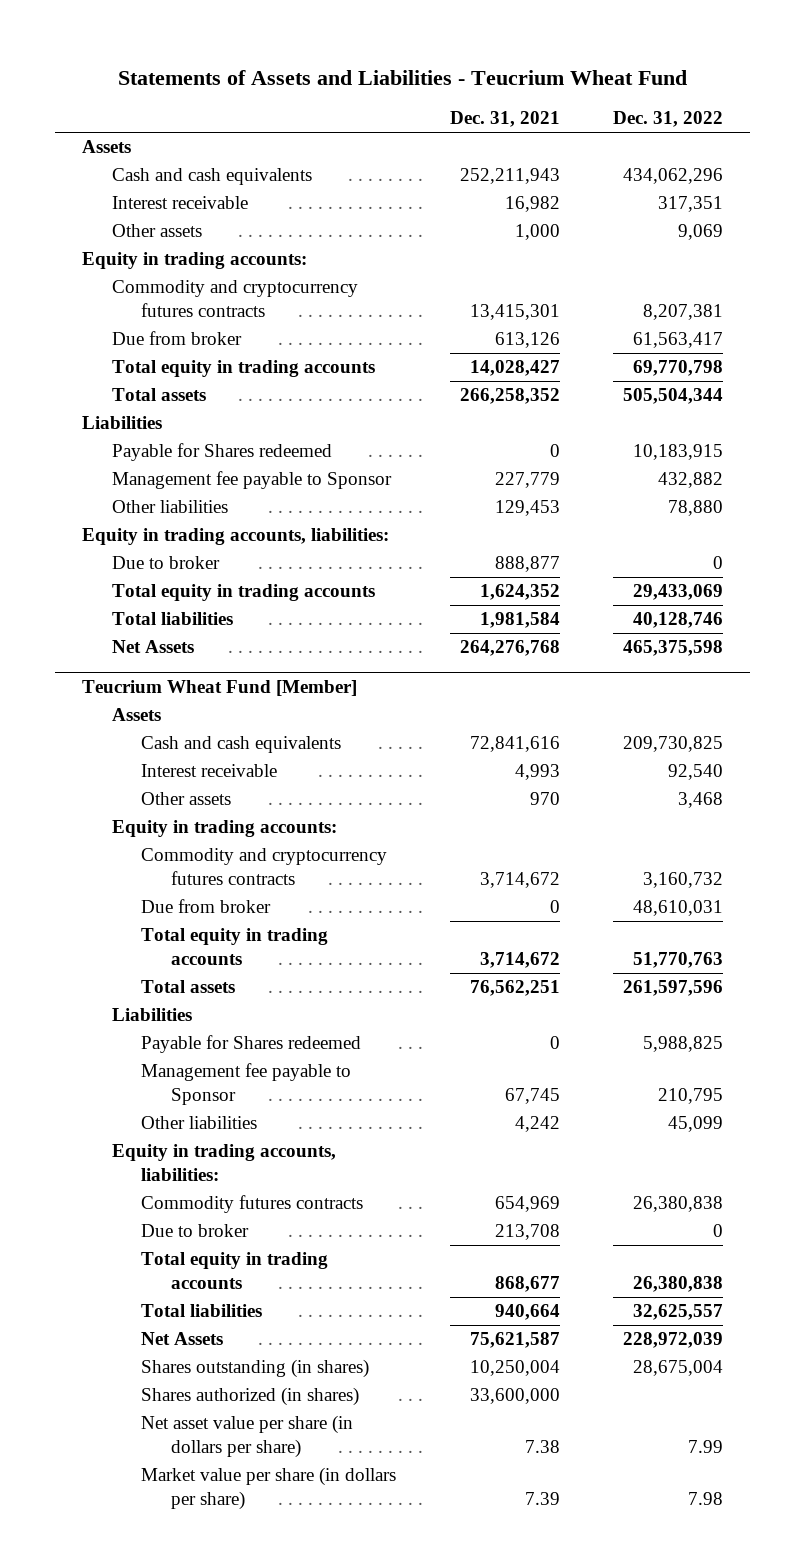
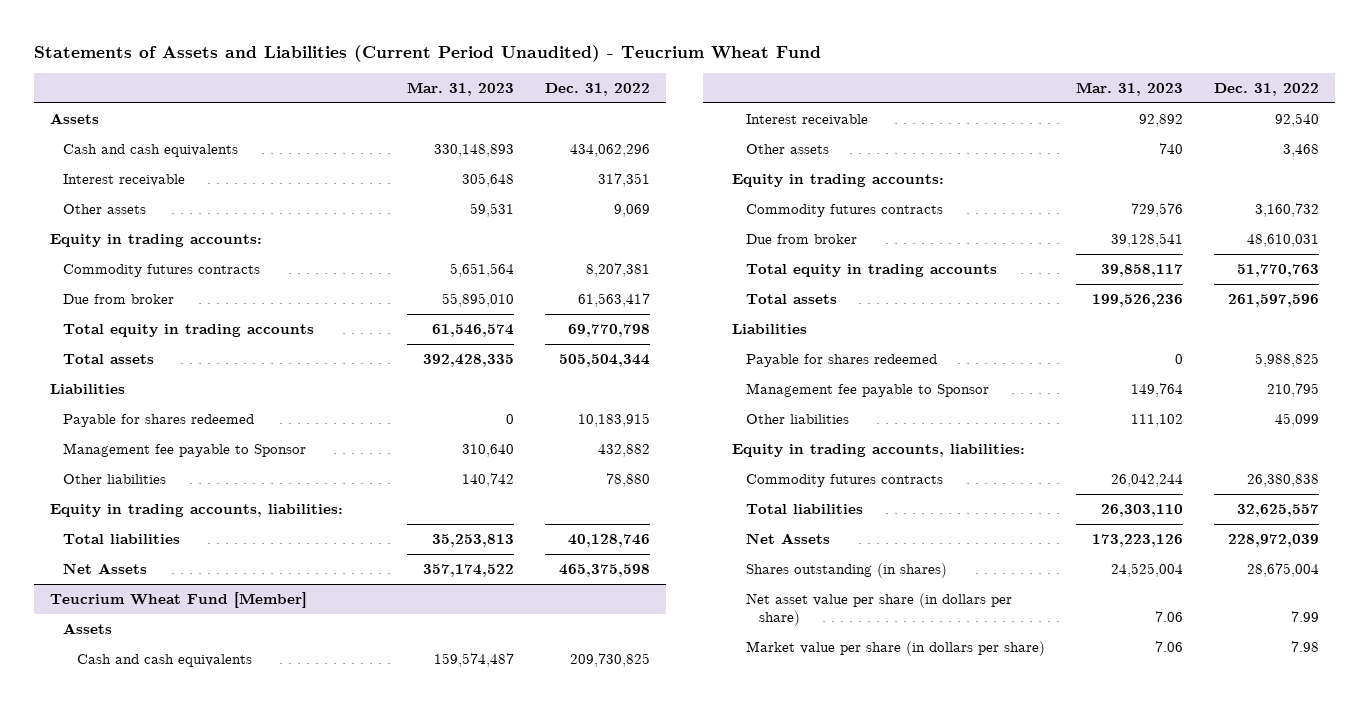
- Statements of Assets and Liabilities - Teucrium Wheat Fund
+ Statements of Assets and Liabilities (Current Period Unaudited) - Teucrium Wheat Fund
- | Dec. 31, 2021 | Dec. 31, 2022
+ | Mar. 31, 2023 | Dec. 31, 2022
- Commodity and cryptocurrency futures contracts | 13,415,301 | 8,207,381
+ Commodity futures contracts | 5,651,564 | 8,207,381
- Payable for Shares redeemed | 0 | 10,183,915
+ Payable for shares redeemed | 0 | 10,183,915
- Due to broker | 888,877 | 0
- Total equity in trading accounts | 1,624,352 | 29,433,069
@ Teucrium Wheat Fund [Member]
- Commodity and cryptocurrency futures contracts | 3,714,672 | 3,160,732
+ Commodity futures contracts | 729,576 | 3,160,732
- Payable for Shares redeemed | 0 | 5,988,825
+ Payable for shares redeemed | 0 | 5,988,825
- Due to broker | 213,708 | 0
- Total equity in trading accounts | 868,677 | 26,380,838
- Shares authorized (in shares) | 33,600,000 |

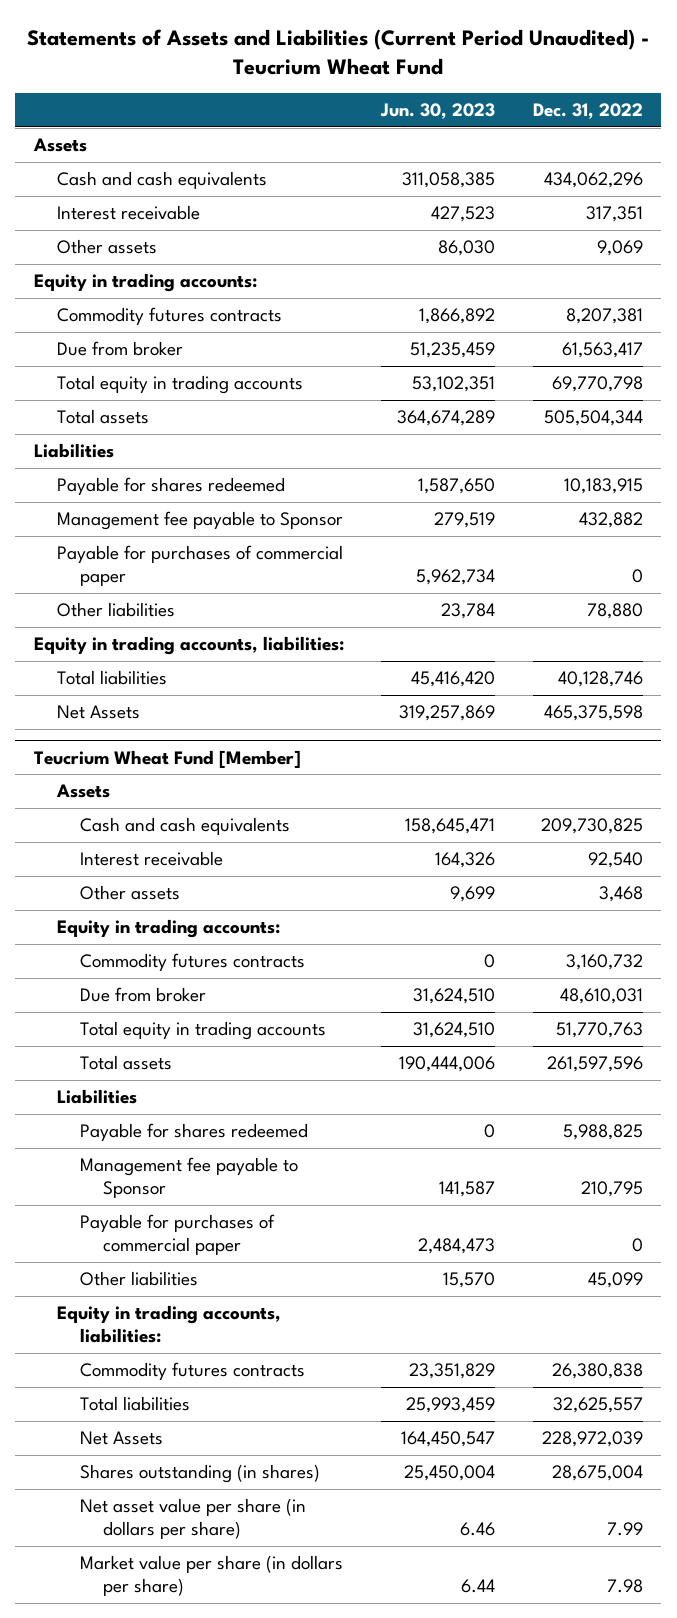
- | Mar. 31, 2023 | Dec. 31, 2022
+ | Jun. 30, 2023 | Dec. 31, 2022
+ Payable for purchases of commercial paper | 5,962,734 | 0
@ Teucrium Wheat Fund [Member]
+ Payable for purchases of commercial paper | 2,484,473 | 0

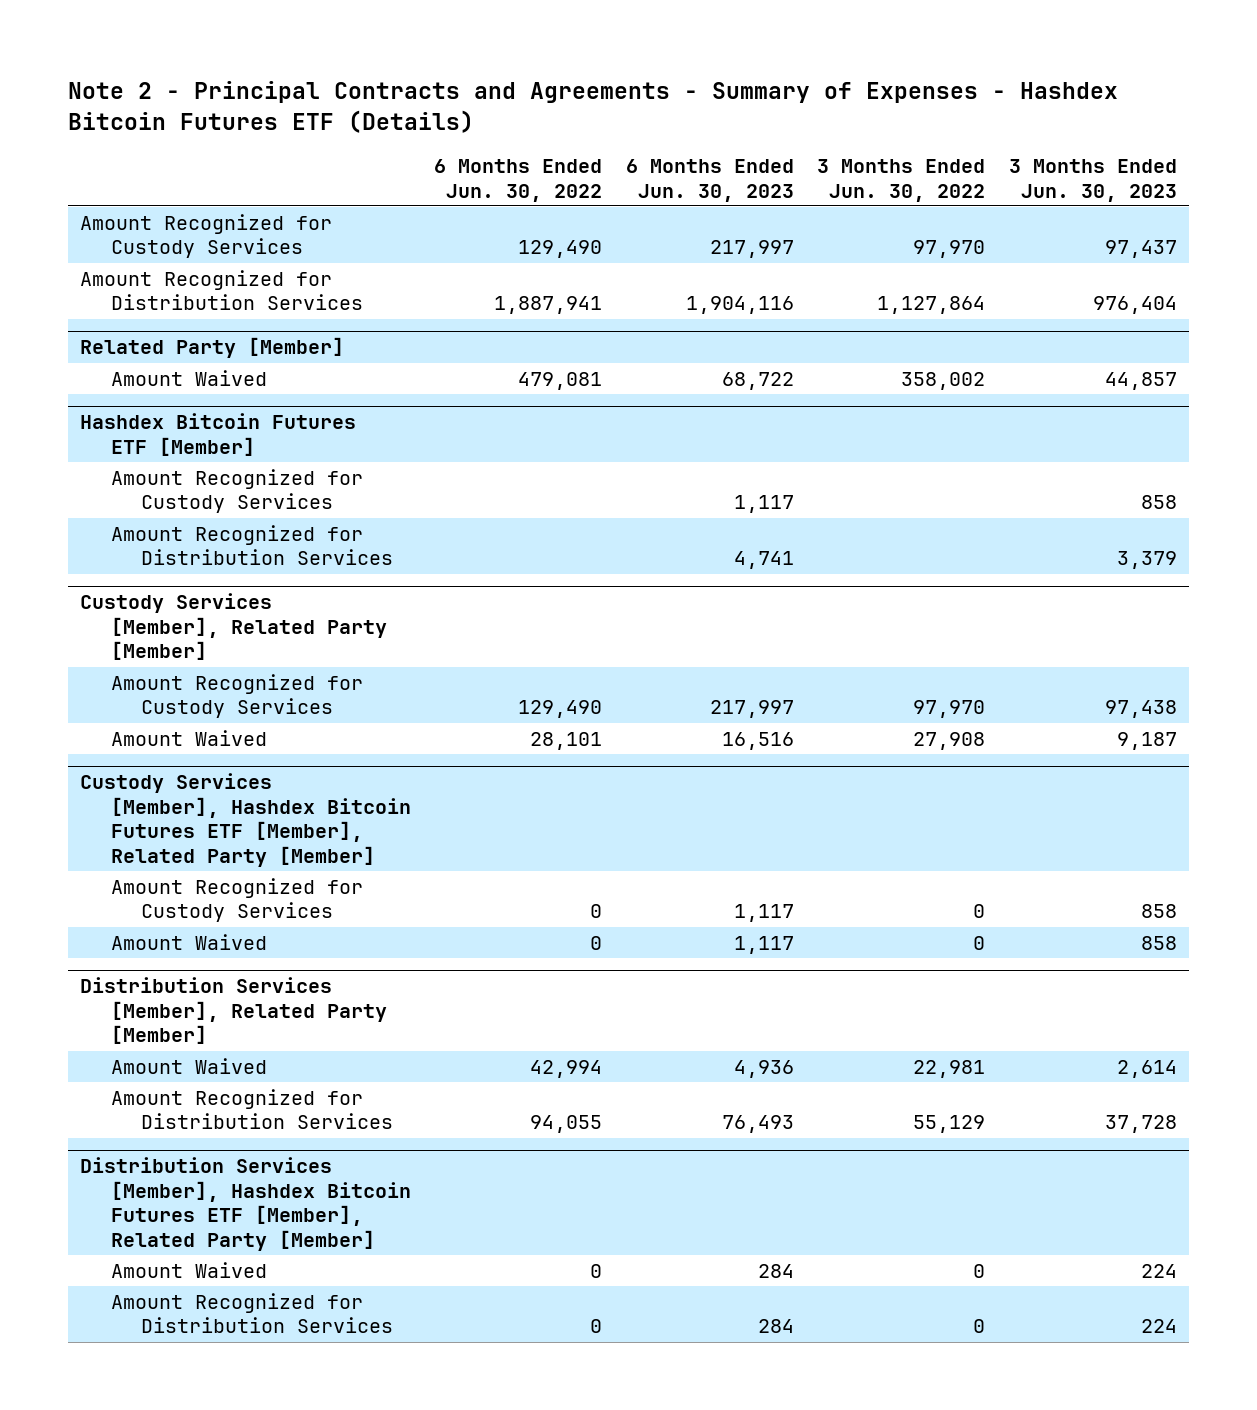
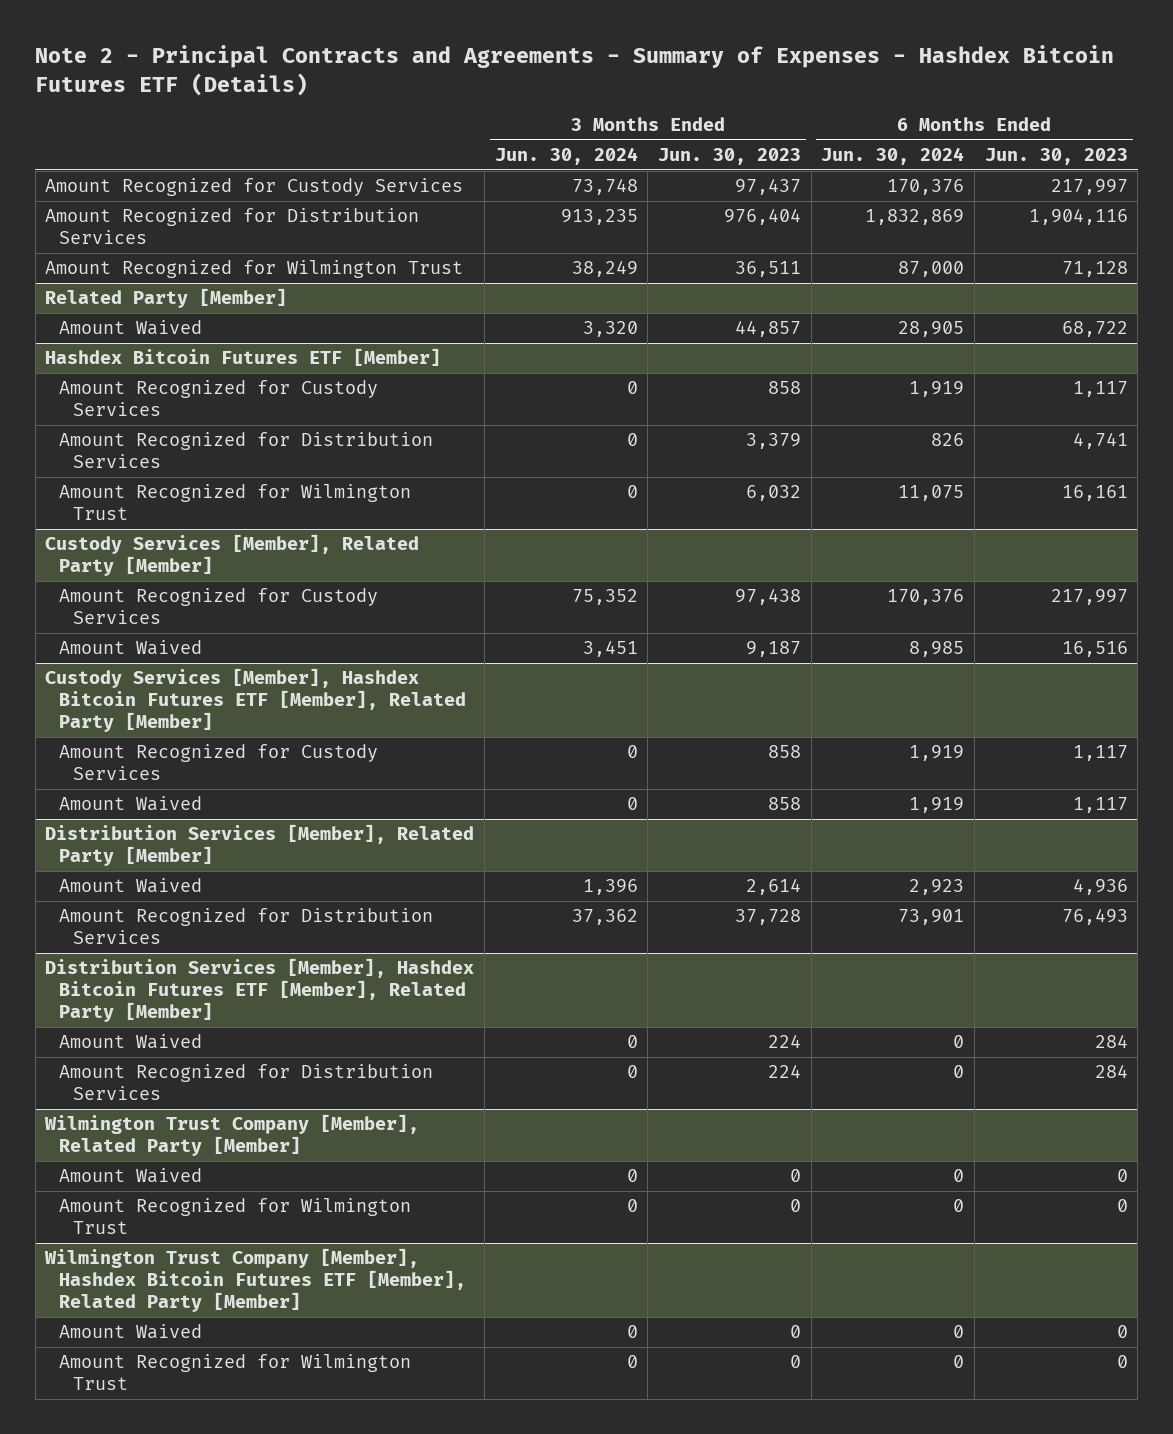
- | 6 Months Ended Jun. 30, 2022 | 6 Months Ended Jun. 30, 2023 | 3 Months Ended Jun. 30, 2022 | 3 Months Ended Jun. 30, 2023
+ | 3 Months Ended Jun. 30, 2024 | 3 Months Ended Jun. 30, 2023 | 6 Months Ended Jun. 30, 2024 | 6 Months Ended Jun. 30, 2023
+ Amount Recognized for Wilmington Trust | 38,249 | 36,511 | 87,000 | 71,128
@ Hashdex Bitcoin Futures ETF [Member]
+ Amount Recognized for Wilmington Trust | 0 | 6,032 | 11,075 | 16,161
+ Wilmington Trust Company [Member], Related Party [Member]
+ Amount Waived | 0 | 0 | 0 | 0
+ Amount Recognized for Wilmington Trust | 0 | 0 | 0 | 0
+ Wilmington Trust Company [Member], Hashdex Bitcoin Futures ETF [Member], Related Party [Member]
+ Amount Waived | 0 | 0 | 0 | 0
+ Amount Recognized for Wilmington Trust | 0 | 0 | 0 | 0

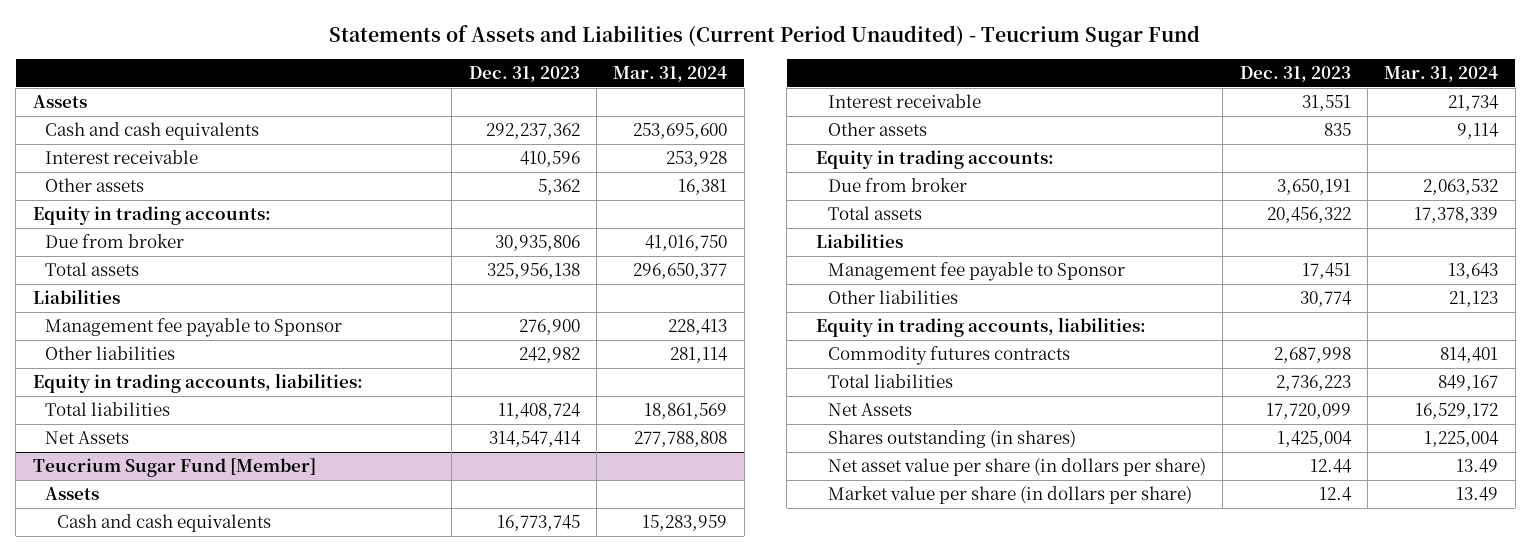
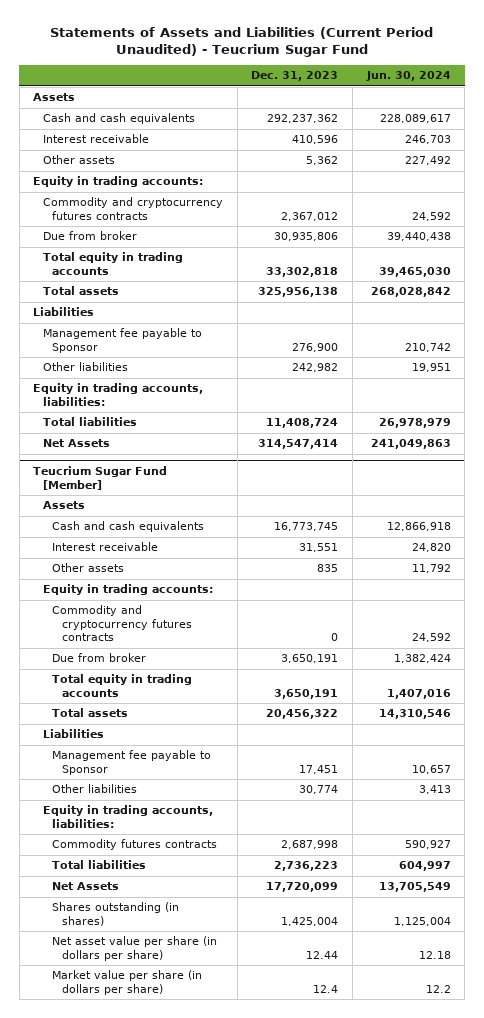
- | Dec. 31, 2023 | Mar. 31, 2024
+ | Dec. 31, 2023 | Jun. 30, 2024
+ Commodity and cryptocurrency futures contracts | 2,367,012 | 24,592
+ Total equity in trading accounts | 33,302,818 | 39,465,030
@ Teucrium Sugar Fund [Member]
+ Commodity and cryptocurrency futures contracts | 0 | 24,592
+ Total equity in trading accounts | 3,650,191 | 1,407,016

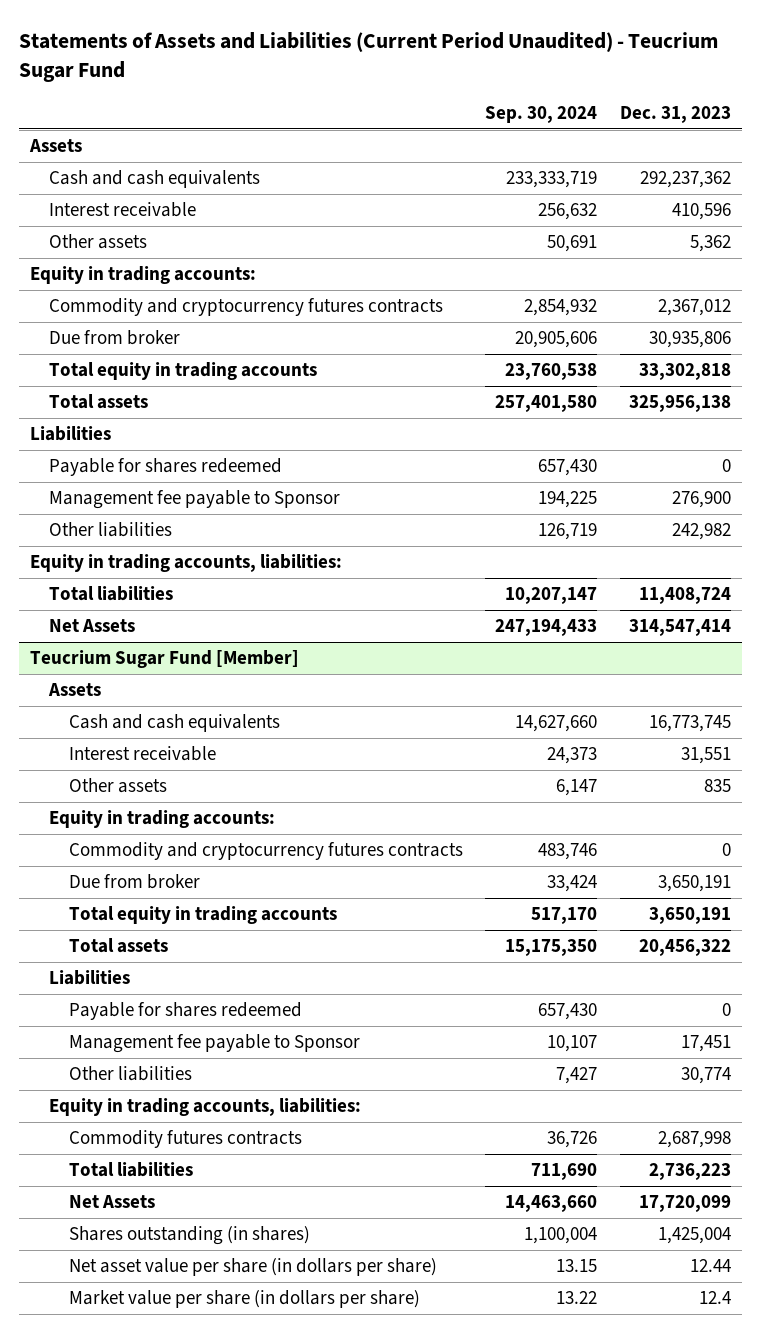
- | Dec. 31, 2023 | Jun. 30, 2024
+ | Sep. 30, 2024 | Dec. 31, 2023
+ Payable for shares redeemed | 657,430 | 0
@ Teucrium Sugar Fund [Member]
+ Payable for shares redeemed | 657,430 | 0

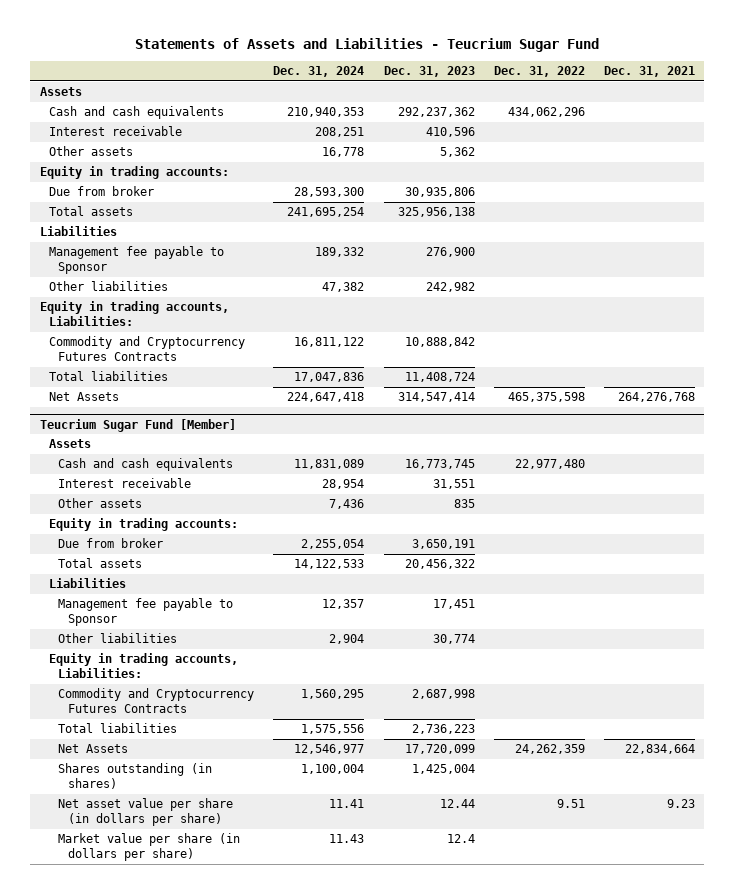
- Statements of Assets and Liabilities (Current Period Unaudited) - Teucrium Sugar Fund
+ Statements of Assets and Liabilities - Teucrium Sugar Fund
- | Sep. 30, 2024 | Dec. 31, 2023
+ | Dec. 31, 2024 | Dec. 31, 2023 | Dec. 31, 2022 | Dec. 31, 2021
- Commodity and cryptocurrency futures contracts | 2,854,932 | 2,367,012
- Total equity in trading accounts | 23,760,538 | 33,302,818
- Payable for shares redeemed | 657,430 | 0
- Equity in trading accounts, liabilities:
+ Equity in trading accounts, Liabilities:
+ Commodity and Cryptocurrency Futures Contracts | 16,811,122 | 10,888,842 | |
@ Teucrium Sugar Fund [Member]
- Commodity and cryptocurrency futures contracts | 483,746 | 0
- Total equity in trading accounts | 517,170 | 3,650,191
- Payable for shares redeemed | 657,430 | 0
- Equity in trading accounts, liabilities:
- Commodity futures contracts | 36,726 | 2,687,998
+ Equity in trading accounts, Liabilities:
+ Commodity and Cryptocurrency Futures Contracts | 1,560,295 | 2,687,998 | |

